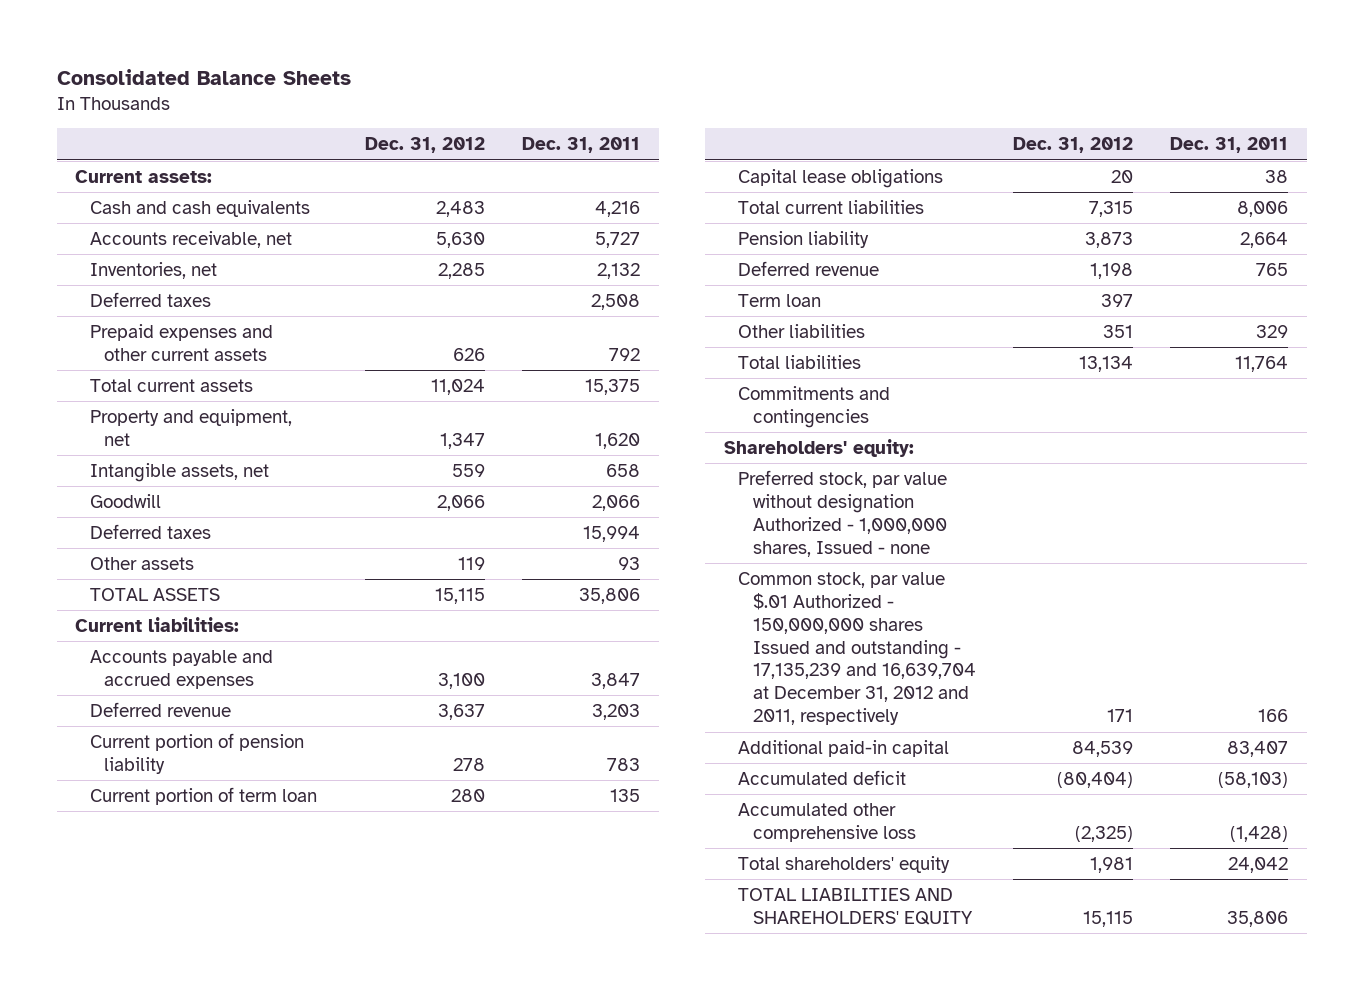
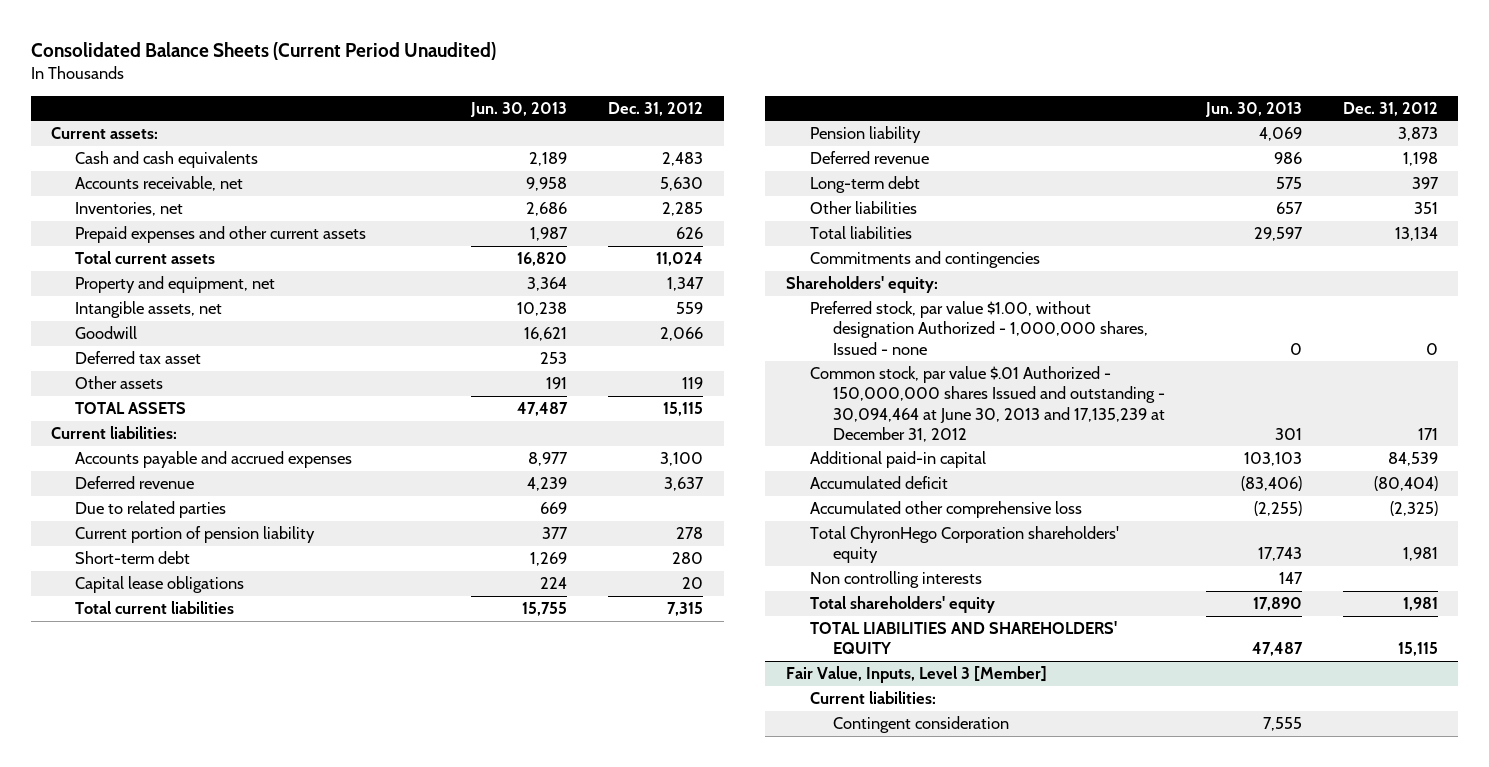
- Consolidated Balance Sheets
+ Consolidated Balance Sheets (Current Period Unaudited)
- | Dec. 31, 2012 | Dec. 31, 2011
+ | Jun. 30, 2013 | Dec. 31, 2012
- Deferred taxes | | 2,508
- Deferred taxes | | 15,994
+ Deferred tax asset | 253 |
+ Due to related parties | 669 |
- Current portion of term loan | 280 | 135
+ Short-term debt | 1,269 | 280
- Term loan | 397 |
+ Long-term debt | 575 | 397
- Preferred stock, par value without designation Authorized - 1,000,000 shares, Issued - none
- Common stock, par value $.01 Authorized - 150,000,000 shares Issued and outstanding - 17,135,239 and 16,639,704 at December 31, 2012 and 2011, respectively | 171 | 166
+ Preferred stock, par value $1.00, without designation Authorized - 1,000,000 shares, Issued - none | 0 | 0
+ Common stock, par value $.01 Authorized - 150,000,000 shares Issued and outstanding - 30,094,464 at June 30, 2013 and 17,135,239 at December 31, 2012 | 301 | 171
+ Total ChyronHego Corporation shareholders' equity | 17,743 | 1,981
+ Non controlling interests | 147 |
+ Fair Value, Inputs, Level 3 [Member]
+ Current liabilities:
+ Contingent consideration | 7,555 |

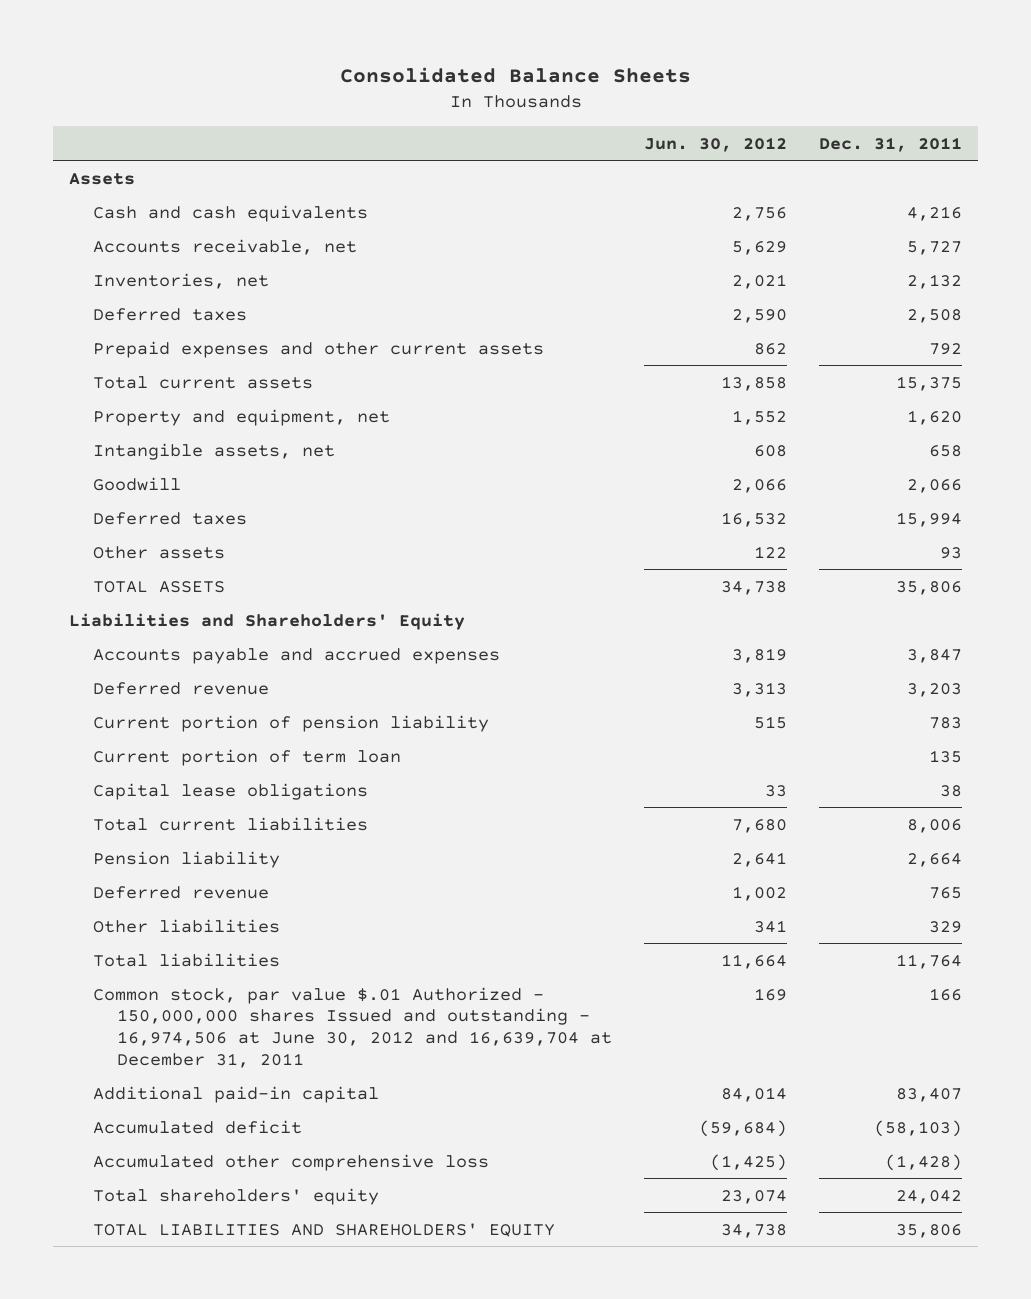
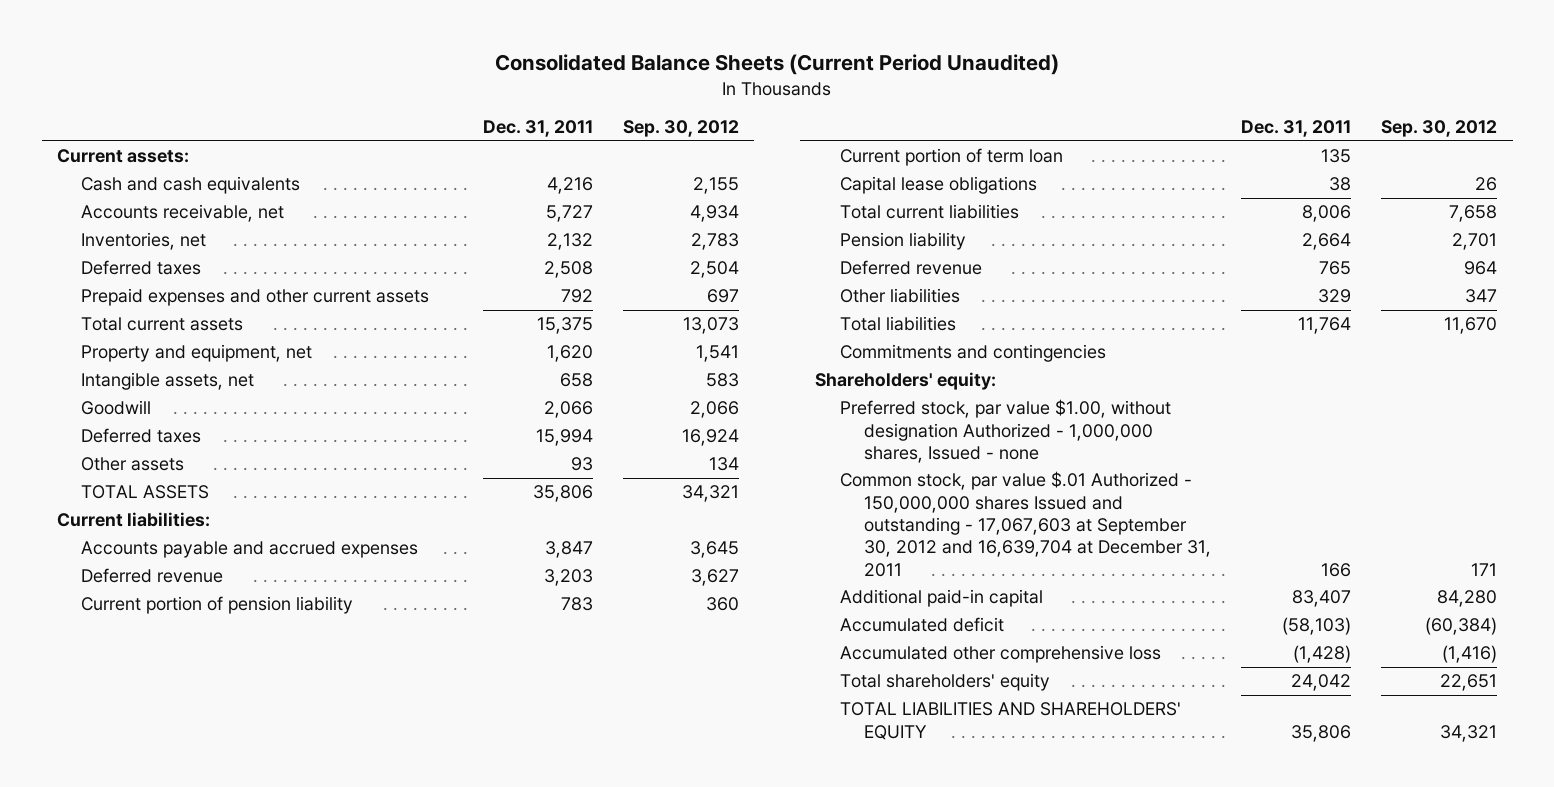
- Consolidated Balance Sheets
+ Consolidated Balance Sheets (Current Period Unaudited)
- | Jun. 30, 2012 | Dec. 31, 2011
+ | Dec. 31, 2011 | Sep. 30, 2012
- Assets
+ Current assets:
- Liabilities and Shareholders' Equity
+ Current liabilities:
- Common stock, par value $.01 Authorized - 150,000,000 shares Issued and outstanding - 16,974,506 at June 30, 2012 and 16,639,704 at December 31, 2011 | 169 | 166
+ Commitments and contingencies
+ Shareholders' equity:
+ Preferred stock, par value $1.00, without designation Authorized - 1,000,000 shares, Issued - none
+ Common stock, par value $.01 Authorized - 150,000,000 shares Issued and outstanding - 17,067,603 at September 30, 2012 and 16,639,704 at December 31, 2011 | 166 | 171

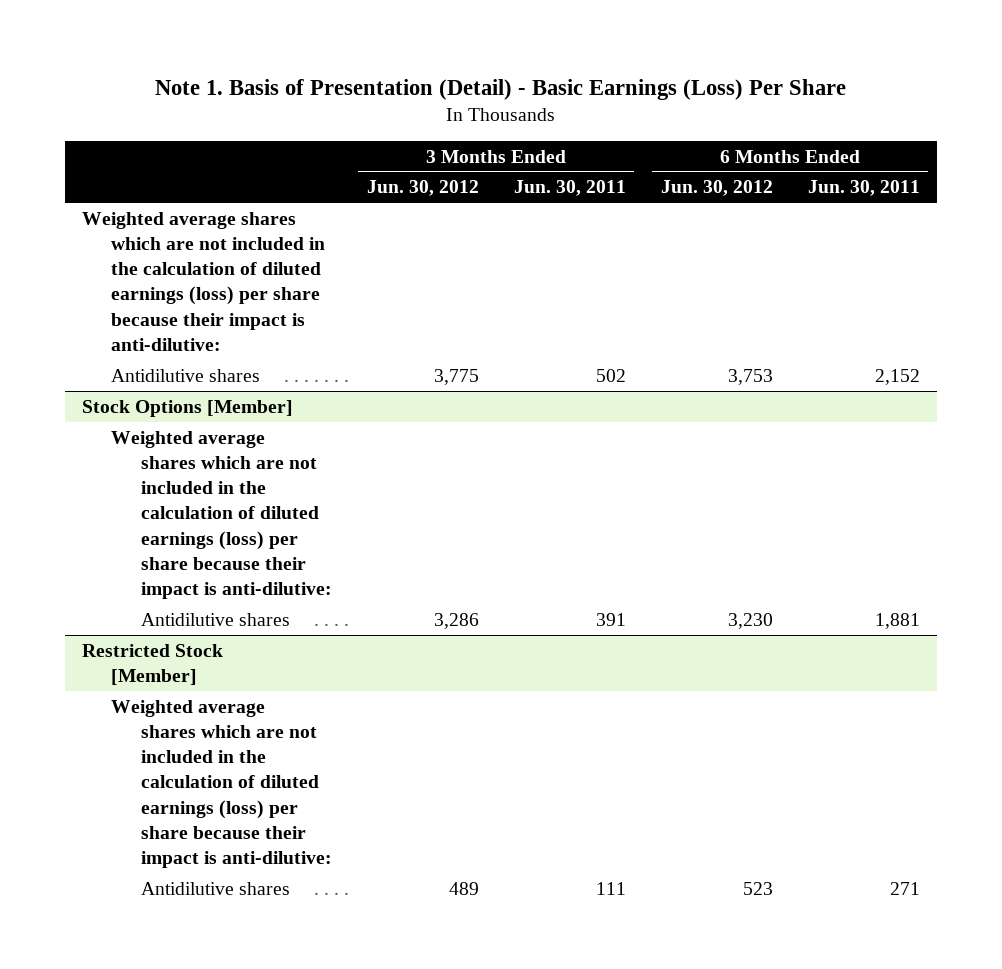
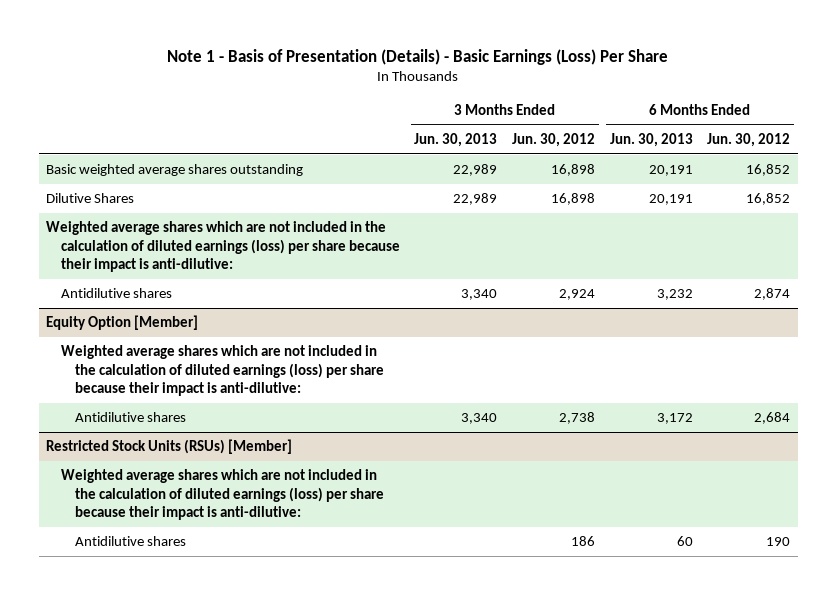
- Note 1. Basis of Presentation (Detail) - Basic Earnings (Loss) Per Share
+ Note 1 - Basis of Presentation (Details) - Basic Earnings (Loss) Per Share
- | 3 Months Ended Jun. 30, 2012 | 3 Months Ended Jun. 30, 2011 | 6 Months Ended Jun. 30, 2012 | 6 Months Ended Jun. 30, 2011
+ | 3 Months Ended Jun. 30, 2013 | 3 Months Ended Jun. 30, 2012 | 6 Months Ended Jun. 30, 2013 | 6 Months Ended Jun. 30, 2012
+ Basic weighted average shares outstanding | 22,989 | 16,898 | 20,191 | 16,852
+ Dilutive Shares | 22,989 | 16,898 | 20,191 | 16,852
- Antidilutive shares | 3,775 | 502 | 3,753 | 2,152
- Stock Options [Member]
+ Antidilutive shares | 3,340 | 2,924 | 3,232 | 2,874
+ Equity Option [Member]
- Antidilutive shares | 3,286 | 391 | 3,230 | 1,881
- Restricted Stock [Member]
+ Antidilutive shares | 3,340 | 2,738 | 3,172 | 2,684
+ Restricted Stock Units (RSUs) [Member]
- Antidilutive shares | 489 | 111 | 523 | 271
+ Antidilutive shares | | 186 | 60 | 190

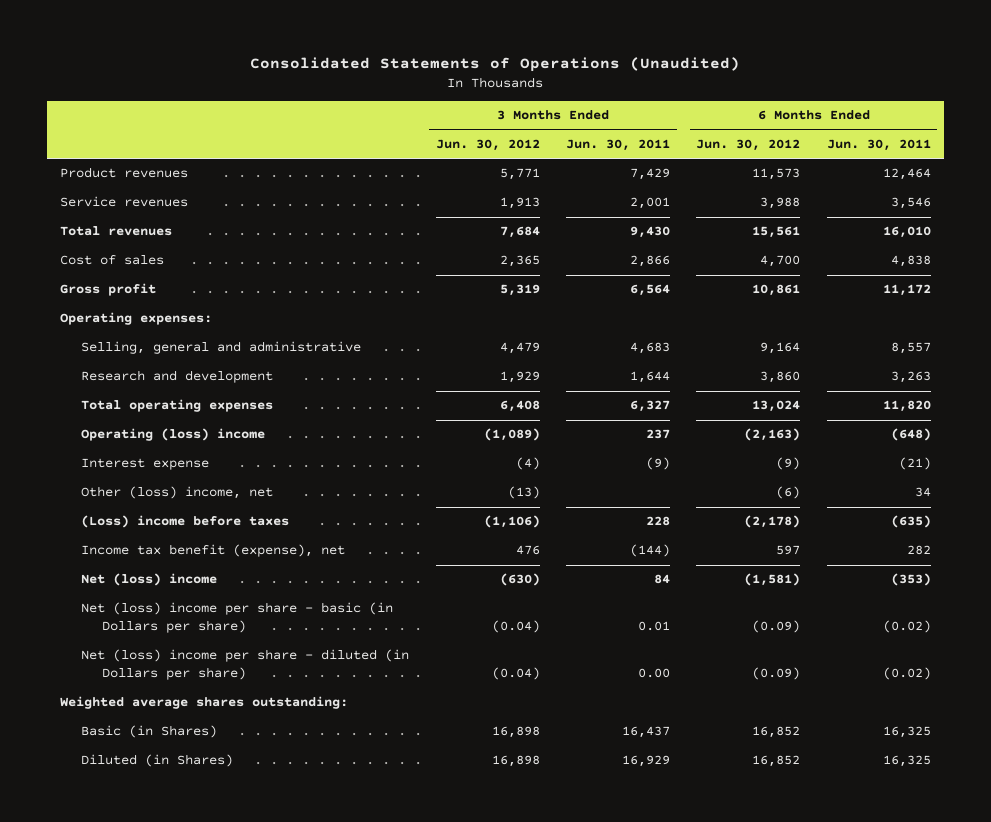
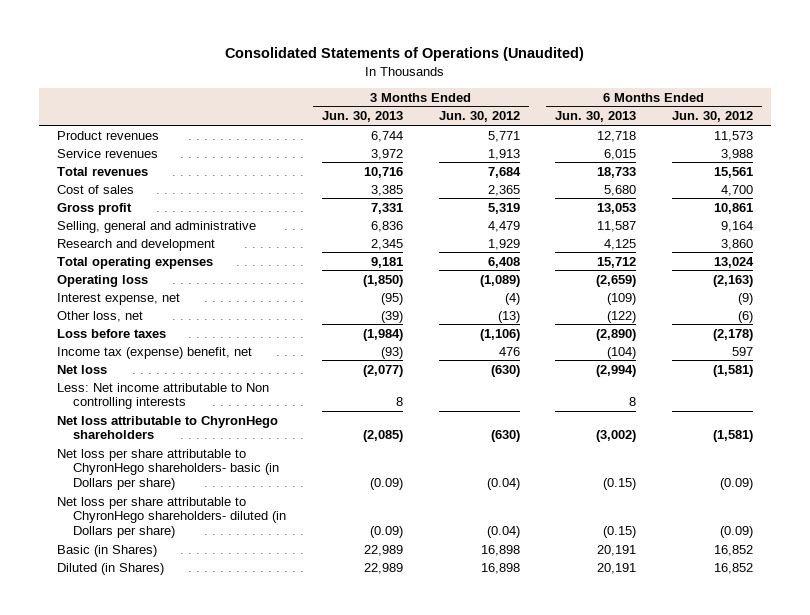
- | 3 Months Ended Jun. 30, 2012 | 3 Months Ended Jun. 30, 2011 | 6 Months Ended Jun. 30, 2012 | 6 Months Ended Jun. 30, 2011
+ | 3 Months Ended Jun. 30, 2013 | 3 Months Ended Jun. 30, 2012 | 6 Months Ended Jun. 30, 2013 | 6 Months Ended Jun. 30, 2012
- Operating expenses:
- Operating (loss) income | (1,089) | 237 | (2,163) | (648)
- Interest expense | (4) | (9) | (9) | (21)
- Other (loss) income, net | (13) | | (6) | 34
- (Loss) income before taxes | (1,106) | 228 | (2,178) | (635)
- Income tax benefit (expense), net | 476 | (144) | 597 | 282
- Net (loss) income | (630) | 84 | (1,581) | (353)
- Net (loss) income per share - basic (in Dollars per share) | (0.04) | 0.01 | (0.09) | (0.02)
- Net (loss) income per share - diluted (in Dollars per share) | (0.04) | 0.00 | (0.09) | (0.02)
- Weighted average shares outstanding:
+ Operating loss | (1,850) | (1,089) | (2,659) | (2,163)
+ Interest expense, net | (95) | (4) | (109) | (9)
+ Other loss, net | (39) | (13) | (122) | (6)
+ Loss before taxes | (1,984) | (1,106) | (2,890) | (2,178)
+ Income tax (expense) benefit, net | (93) | 476 | (104) | 597
+ Net loss | (2,077) | (630) | (2,994) | (1,581)
+ Less: Net income attributable to Non controlling interests | 8 | | 8 |
+ Net loss attributable to ChyronHego shareholders | (2,085) | (630) | (3,002) | (1,581)
+ Net loss per share attributable to ChyronHego shareholders- basic (in Dollars per share) | (0.09) | (0.04) | (0.15) | (0.09)
+ Net loss per share attributable to ChyronHego shareholders- diluted (in Dollars per share) | (0.09) | (0.04) | (0.15) | (0.09)

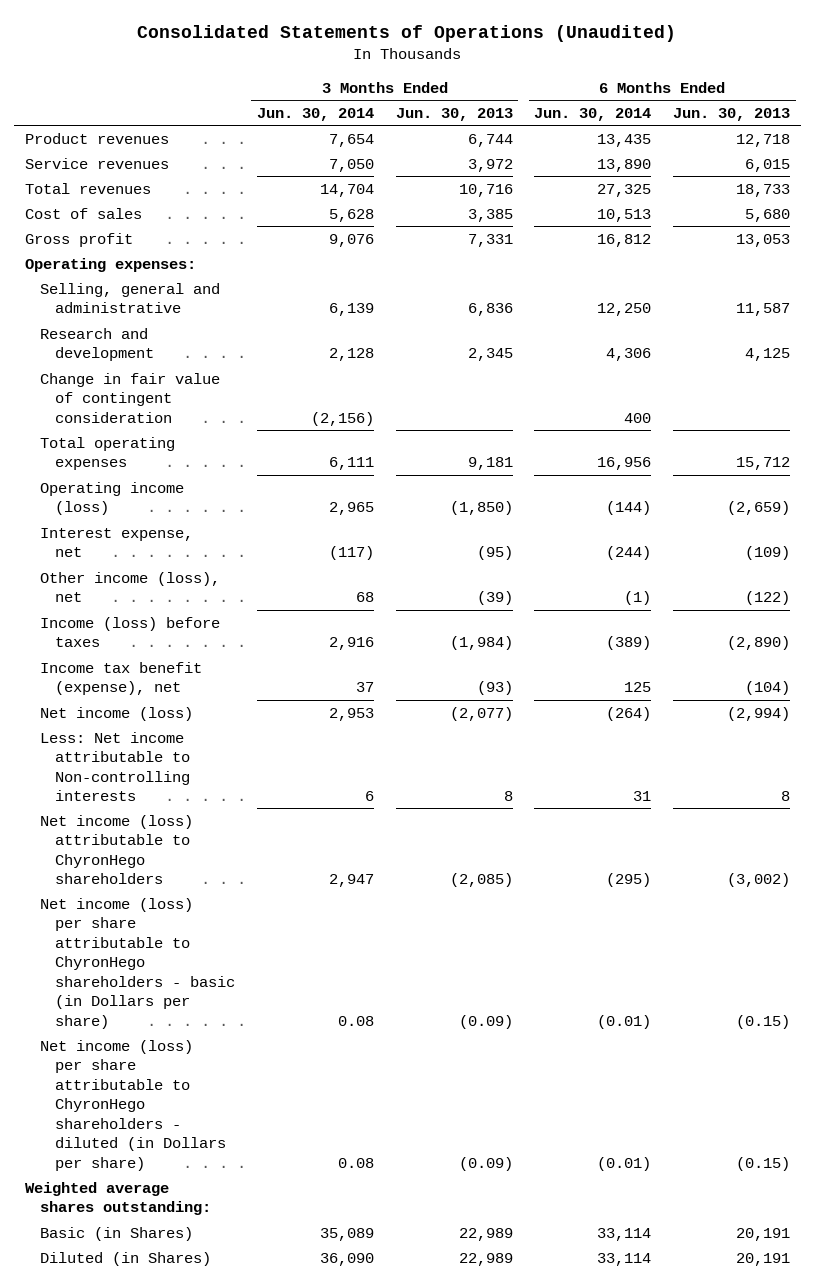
- | 3 Months Ended Jun. 30, 2013 | 3 Months Ended Jun. 30, 2012 | 6 Months Ended Jun. 30, 2013 | 6 Months Ended Jun. 30, 2012
+ | 3 Months Ended Jun. 30, 2014 | 3 Months Ended Jun. 30, 2013 | 6 Months Ended Jun. 30, 2014 | 6 Months Ended Jun. 30, 2013
+ Operating expenses:
+ Change in fair value of contingent consideration | (2,156) | | 400 |
- Operating loss | (1,850) | (1,089) | (2,659) | (2,163)
+ Operating income (loss) | 2,965 | (1,850) | (144) | (2,659)
- Other loss, net | (39) | (13) | (122) | (6)
- Loss before taxes | (1,984) | (1,106) | (2,890) | (2,178)
- Income tax (expense) benefit, net | (93) | 476 | (104) | 597
- Net loss | (2,077) | (630) | (2,994) | (1,581)
- Less: Net income attributable to Non controlling interests | 8 | | 8 |
- Net loss attributable to ChyronHego shareholders | (2,085) | (630) | (3,002) | (1,581)
- Net loss per share attributable to ChyronHego shareholders- basic (in Dollars per share) | (0.09) | (0.04) | (0.15) | (0.09)
- Net loss per share attributable to ChyronHego shareholders- diluted (in Dollars per share) | (0.09) | (0.04) | (0.15) | (0.09)
+ Other income (loss), net | 68 | (39) | (1) | (122)
+ Income (loss) before taxes | 2,916 | (1,984) | (389) | (2,890)
+ Income tax benefit (expense), net | 37 | (93) | 125 | (104)
+ Net income (loss) | 2,953 | (2,077) | (264) | (2,994)
+ Less: Net income attributable to Non-controlling interests | 6 | 8 | 31 | 8
+ Net income (loss) attributable to ChyronHego shareholders | 2,947 | (2,085) | (295) | (3,002)
+ Net income (loss) per share attributable to ChyronHego shareholders - basic (in Dollars per share) | 0.08 | (0.09) | (0.01) | (0.15)
+ Net income (loss) per share attributable to ChyronHego shareholders - diluted (in Dollars per share) | 0.08 | (0.09) | (0.01) | (0.15)
+ Weighted average shares outstanding:

